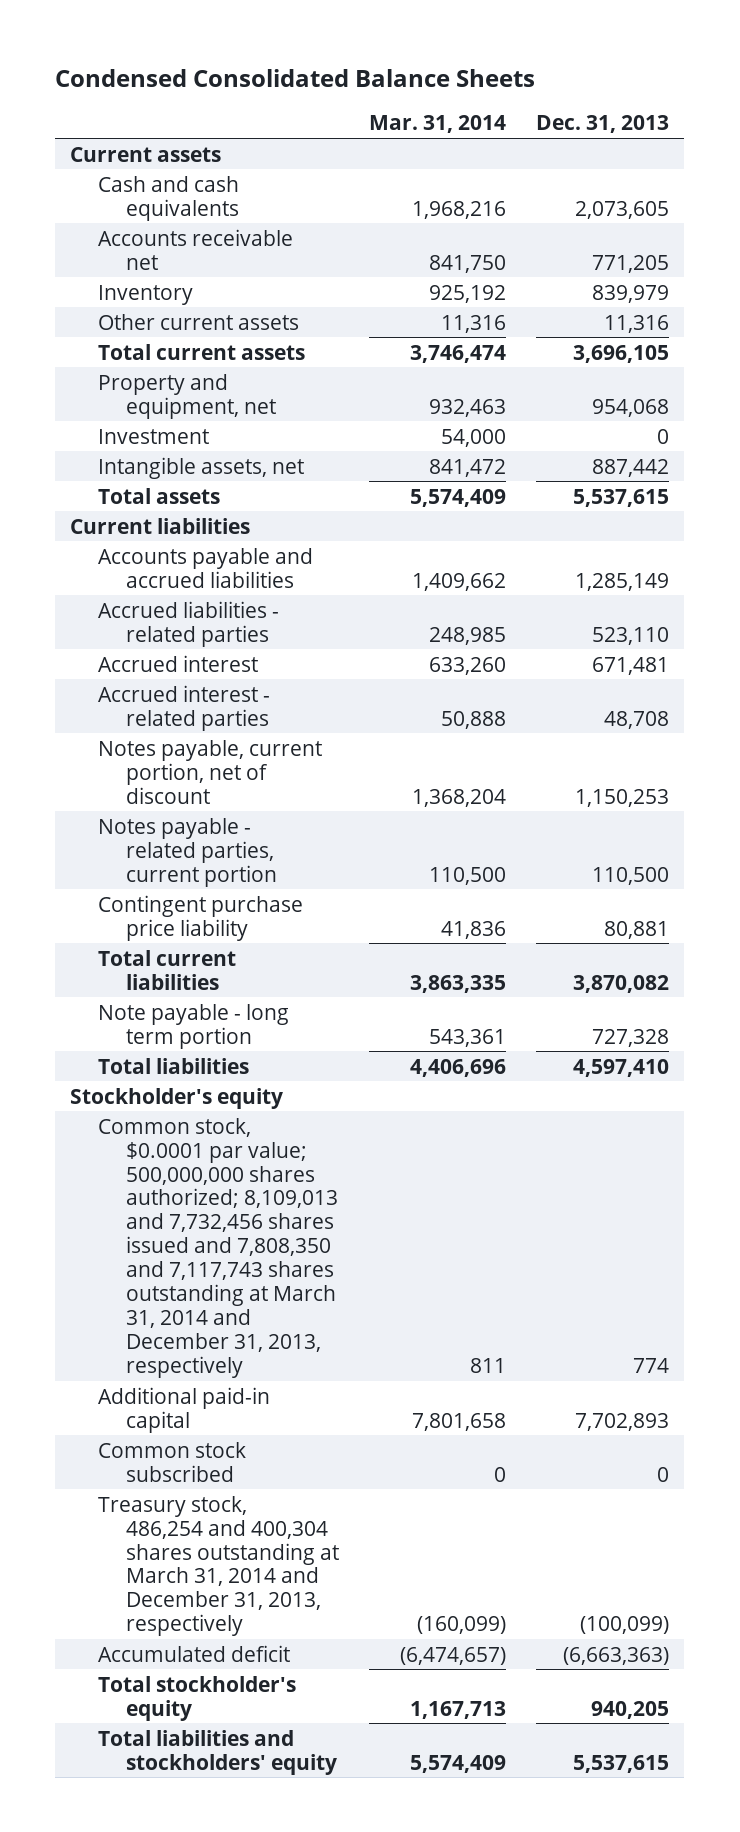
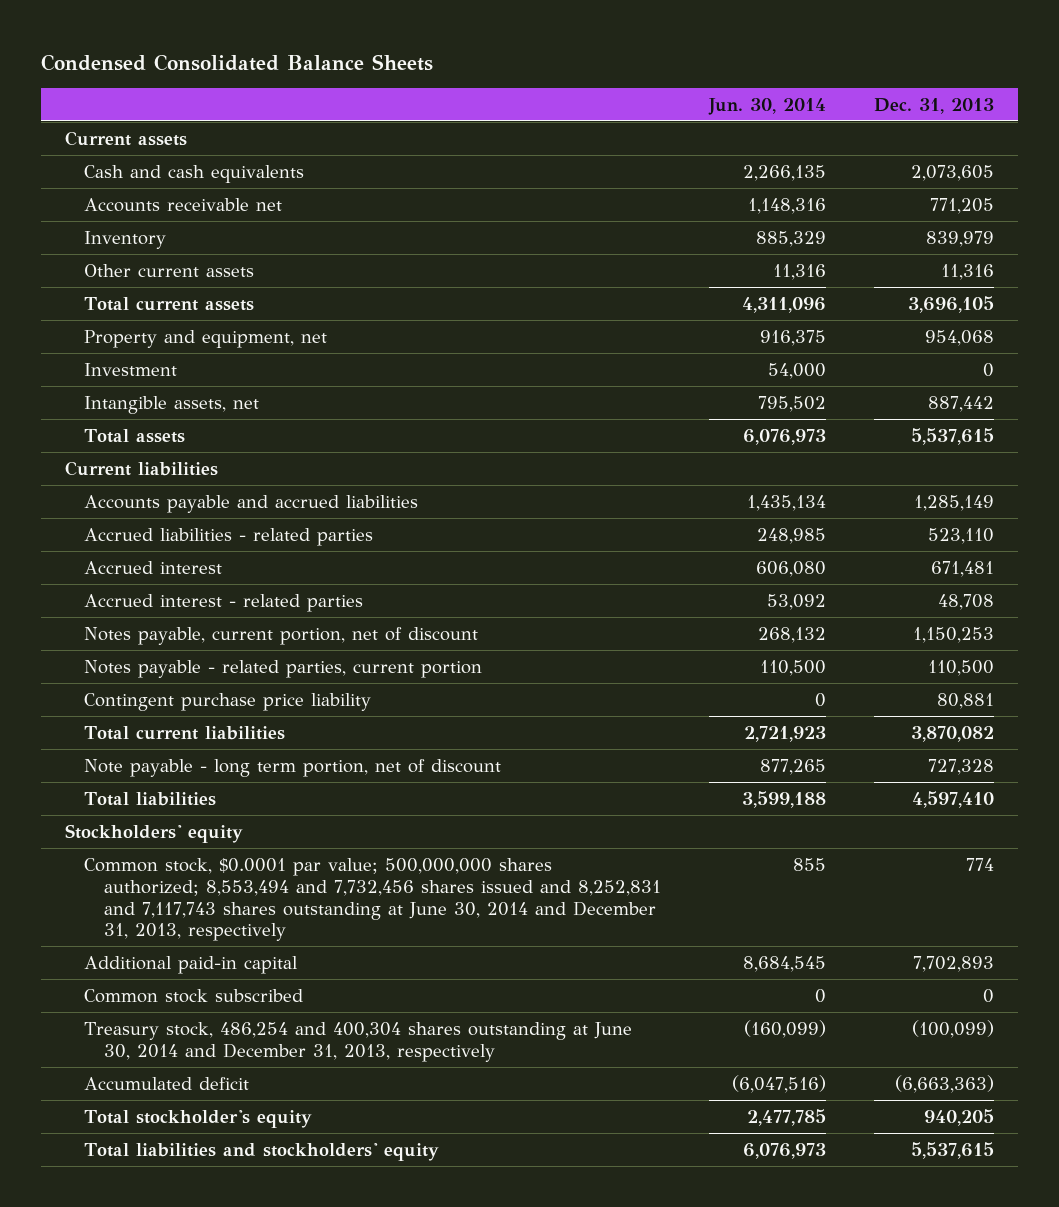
- | Mar. 31, 2014 | Dec. 31, 2013
+ | Jun. 30, 2014 | Dec. 31, 2013
- Note payable - long term portion | 543,361 | 727,328
+ Note payable - long term portion, net of discount | 877,265 | 727,328
- Stockholder's equity
- Common stock, $0.0001 par value; 500,000,000 shares authorized; 8,109,013 and 7,732,456 shares issued and 7,808,350 and 7,117,743 shares outstanding at March 31, 2014 and December 31, 2013, respectively | 811 | 774
+ Stockholders' equity
+ Common stock, $0.0001 par value; 500,000,000 shares authorized; 8,553,494 and 7,732,456 shares issued and 8,252,831 and 7,117,743 shares outstanding at June 30, 2014 and December 31, 2013, respectively | 855 | 774
- Treasury stock, 486,254 and 400,304 shares outstanding at March 31, 2014 and December 31, 2013, respectively | (160,099) | (100,099)
+ Treasury stock, 486,254 and 400,304 shares outstanding at June 30, 2014 and December 31, 2013, respectively | (160,099) | (100,099)

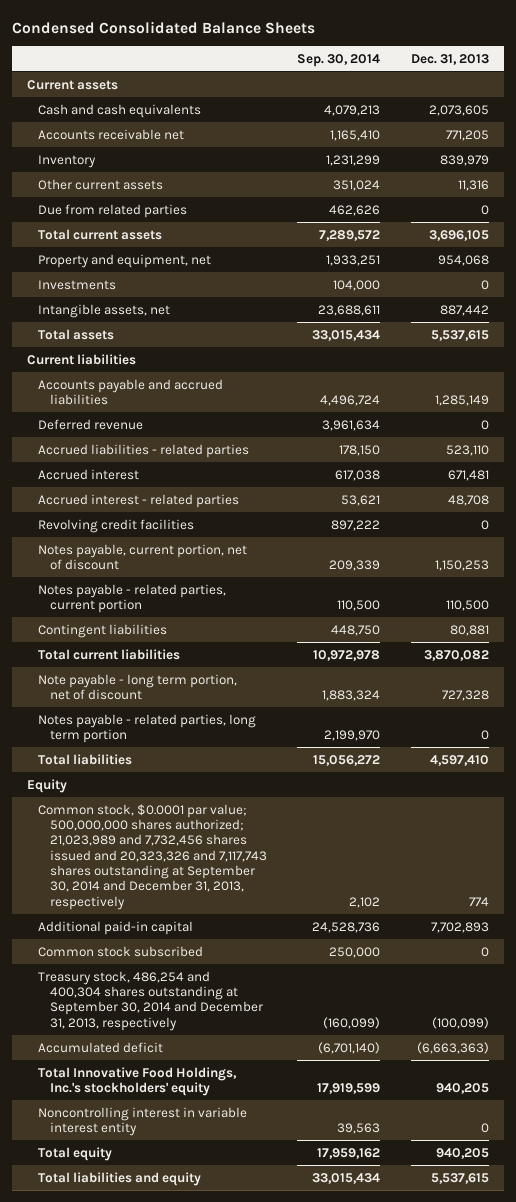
- | Jun. 30, 2014 | Dec. 31, 2013
+ | Sep. 30, 2014 | Dec. 31, 2013
+ Due from related parties | 462,626 | 0
- Investment | 54,000 | 0
+ Investments | 104,000 | 0
+ Deferred revenue | 3,961,634 | 0
+ Revolving credit facilities | 897,222 | 0
- Contingent purchase price liability | 0 | 80,881
+ Contingent liabilities | 448,750 | 80,881
+ Notes payable - related parties, long term portion | 2,199,970 | 0
- Stockholders' equity
- Common stock, $0.0001 par value; 500,000,000 shares authorized; 8,553,494 and 7,732,456 shares issued and 8,252,831 and 7,117,743 shares outstanding at June 30, 2014 and December 31, 2013, respectively | 855 | 774
+ Equity
+ Common stock, $0.0001 par value; 500,000,000 shares authorized; 21,023,989 and 7,732,456 shares issued and 20,323,326 and 7,117,743 shares outstanding at September 30, 2014 and December 31, 2013, respectively | 2,102 | 774
- Treasury stock, 486,254 and 400,304 shares outstanding at June 30, 2014 and December 31, 2013, respectively | (160,099) | (100,099)
+ Treasury stock, 486,254 and 400,304 shares outstanding at September 30, 2014 and December 31, 2013, respectively | (160,099) | (100,099)
- Total stockholder's equity | 2,477,785 | 940,205
- Total liabilities and stockholders' equity | 6,076,973 | 5,537,615
+ Total Innovative Food Holdings, Inc.'s stockholders' equity | 17,919,599 | 940,205
+ Noncontrolling interest in variable interest entity | 39,563 | 0
+ Total equity | 17,959,162 | 940,205
+ Total liabilities and equity | 33,015,434 | 5,537,615

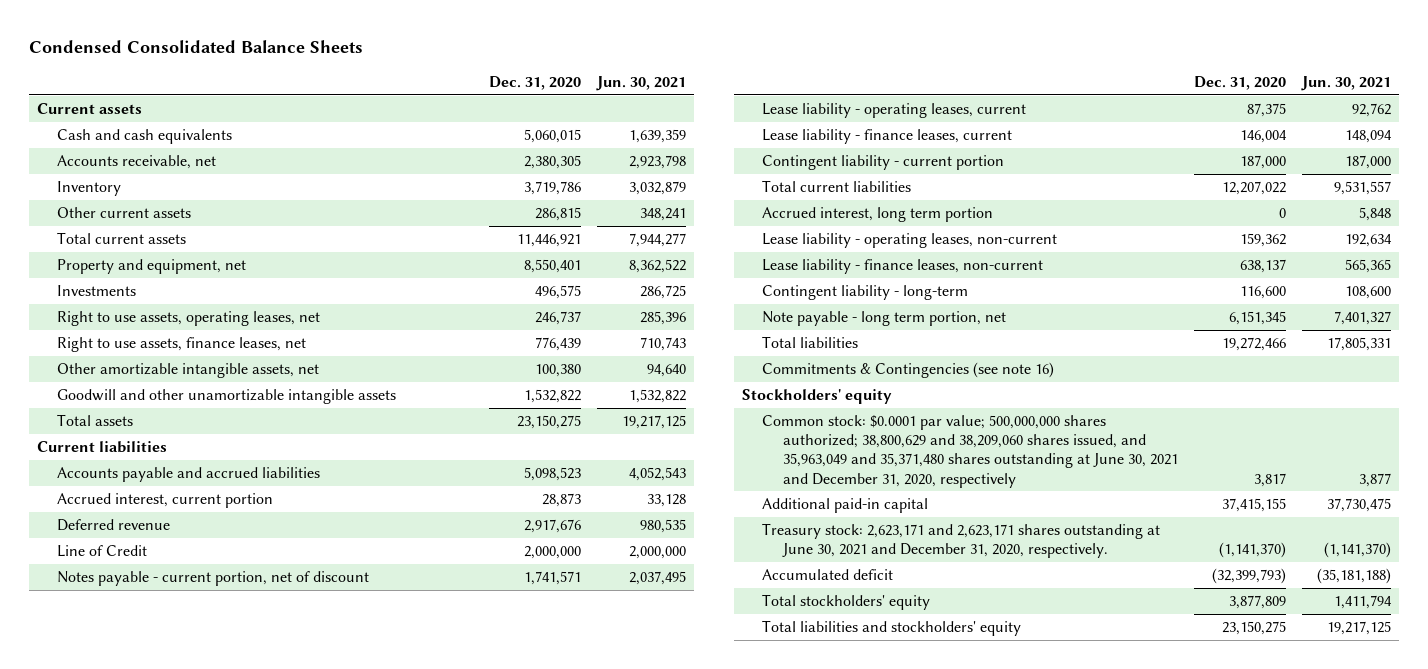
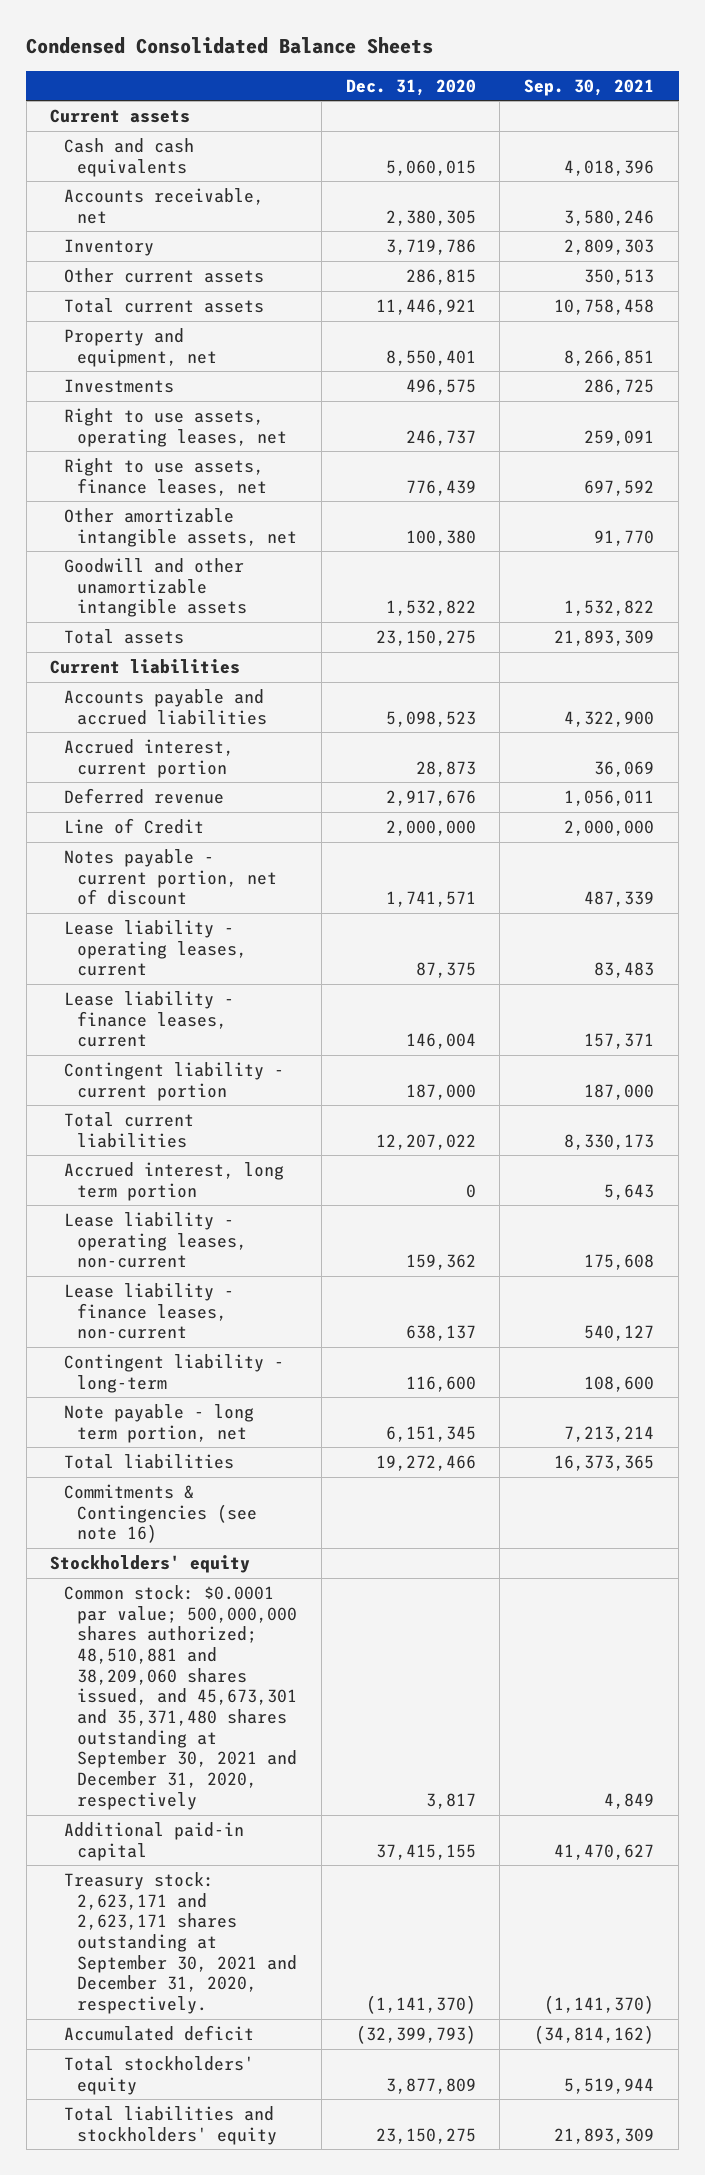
- | Dec. 31, 2020 | Jun. 30, 2021
+ | Dec. 31, 2020 | Sep. 30, 2021
- Common stock: $0.0001 par value; 500,000,000 shares authorized; 38,800,629 and 38,209,060 shares issued, and 35,963,049 and 35,371,480 shares outstanding at June 30, 2021 and December 31, 2020, respectively | 3,817 | 3,877
+ Common stock: $0.0001 par value; 500,000,000 shares authorized; 48,510,881 and 38,209,060 shares issued, and 45,673,301 and 35,371,480 shares outstanding at September 30, 2021 and December 31, 2020, respectively | 3,817 | 4,849
- Treasury stock: 2,623,171 and 2,623,171 shares outstanding at June 30, 2021 and December 31, 2020, respectively. | (1,141,370) | (1,141,370)
+ Treasury stock: 2,623,171 and 2,623,171 shares outstanding at September 30, 2021 and December 31, 2020, respectively. | (1,141,370) | (1,141,370)

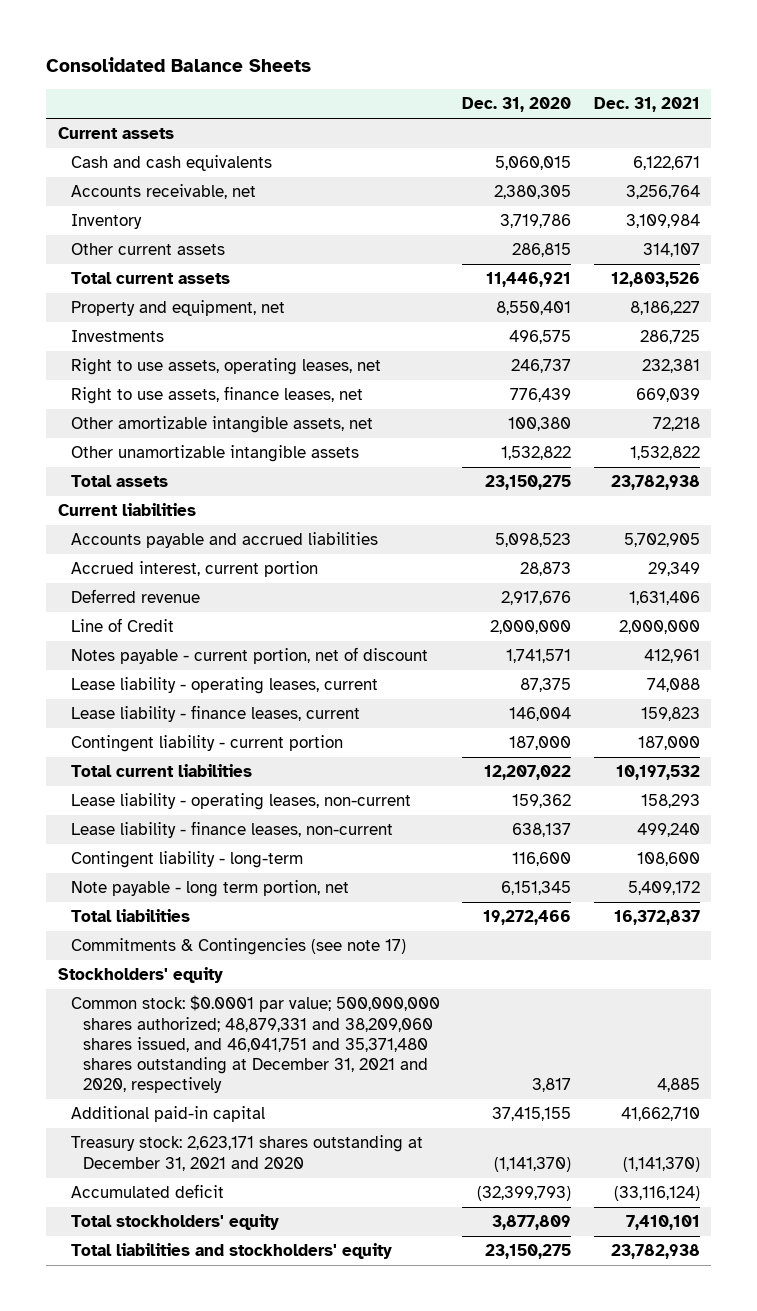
- Condensed Consolidated Balance Sheets
+ Consolidated Balance Sheets
- | Dec. 31, 2020 | Sep. 30, 2021
+ | Dec. 31, 2020 | Dec. 31, 2021
- Goodwill and other unamortizable intangible assets | 1,532,822 | 1,532,822
+ Other unamortizable intangible assets | 1,532,822 | 1,532,822
- Accrued interest, long term portion | 0 | 5,643
- Commitments & Contingencies (see note 16)
+ Commitments & Contingencies (see note 17)
- Common stock: $0.0001 par value; 500,000,000 shares authorized; 48,510,881 and 38,209,060 shares issued, and 45,673,301 and 35,371,480 shares outstanding at September 30, 2021 and December 31, 2020, respectively | 3,817 | 4,849
+ Common stock: $0.0001 par value; 500,000,000 shares authorized; 48,879,331 and 38,209,060 shares issued, and 46,041,751 and 35,371,480 shares outstanding at December 31, 2021 and 2020, respectively | 3,817 | 4,885
- Treasury stock: 2,623,171 and 2,623,171 shares outstanding at September 30, 2021 and December 31, 2020, respectively. | (1,141,370) | (1,141,370)
+ Treasury stock: 2,623,171 shares outstanding at December 31, 2021 and 2020 | (1,141,370) | (1,141,370)

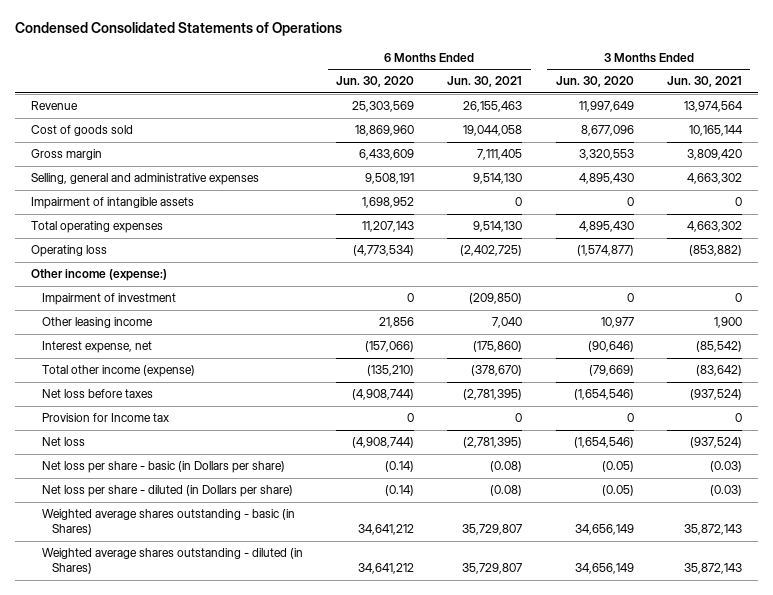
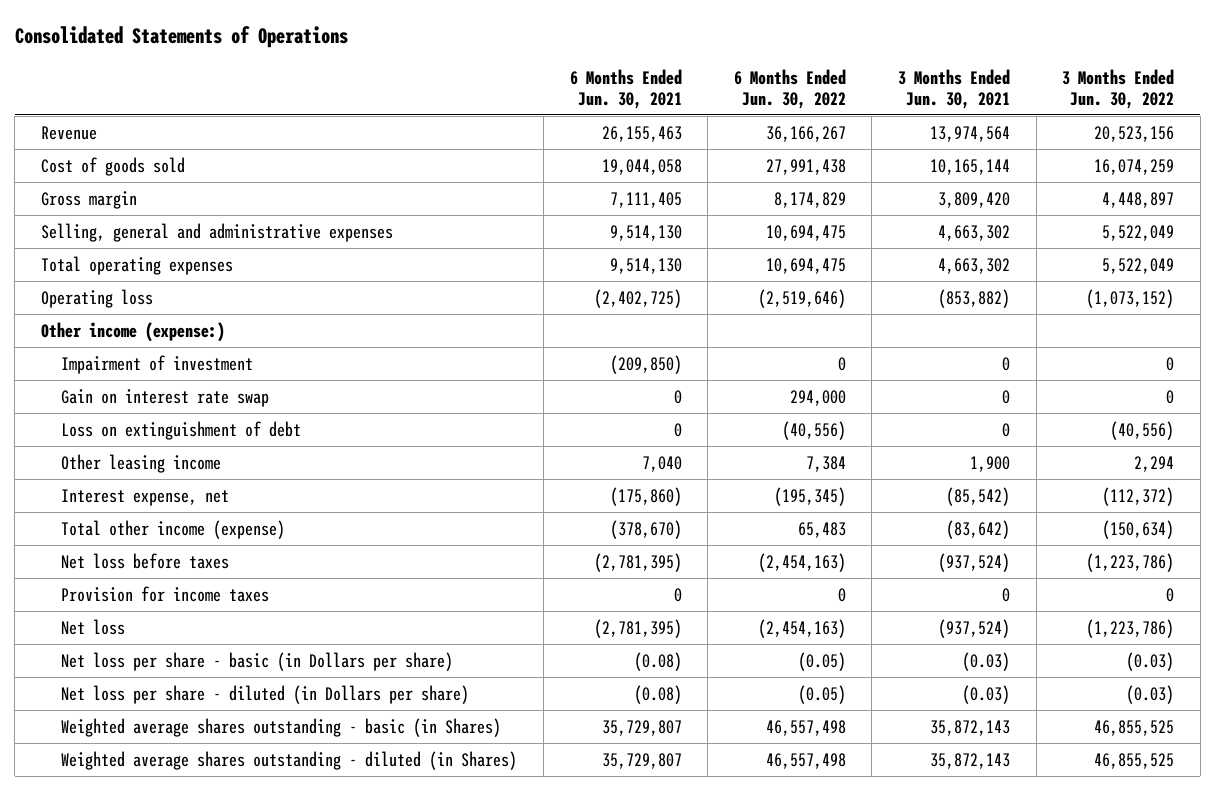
- Condensed Consolidated Statements of Operations
+ Consolidated Statements of Operations
- | 6 Months Ended Jun. 30, 2020 | 6 Months Ended Jun. 30, 2021 | 3 Months Ended Jun. 30, 2020 | 3 Months Ended Jun. 30, 2021
+ | 6 Months Ended Jun. 30, 2021 | 6 Months Ended Jun. 30, 2022 | 3 Months Ended Jun. 30, 2021 | 3 Months Ended Jun. 30, 2022
- Impairment of intangible assets | 1,698,952 | 0 | 0 | 0
+ Gain on interest rate swap | 0 | 294,000 | 0 | 0
+ Loss on extinguishment of debt | 0 | (40,556) | 0 | (40,556)
- Provision for Income tax | 0 | 0 | 0 | 0
+ Provision for income taxes | 0 | 0 | 0 | 0

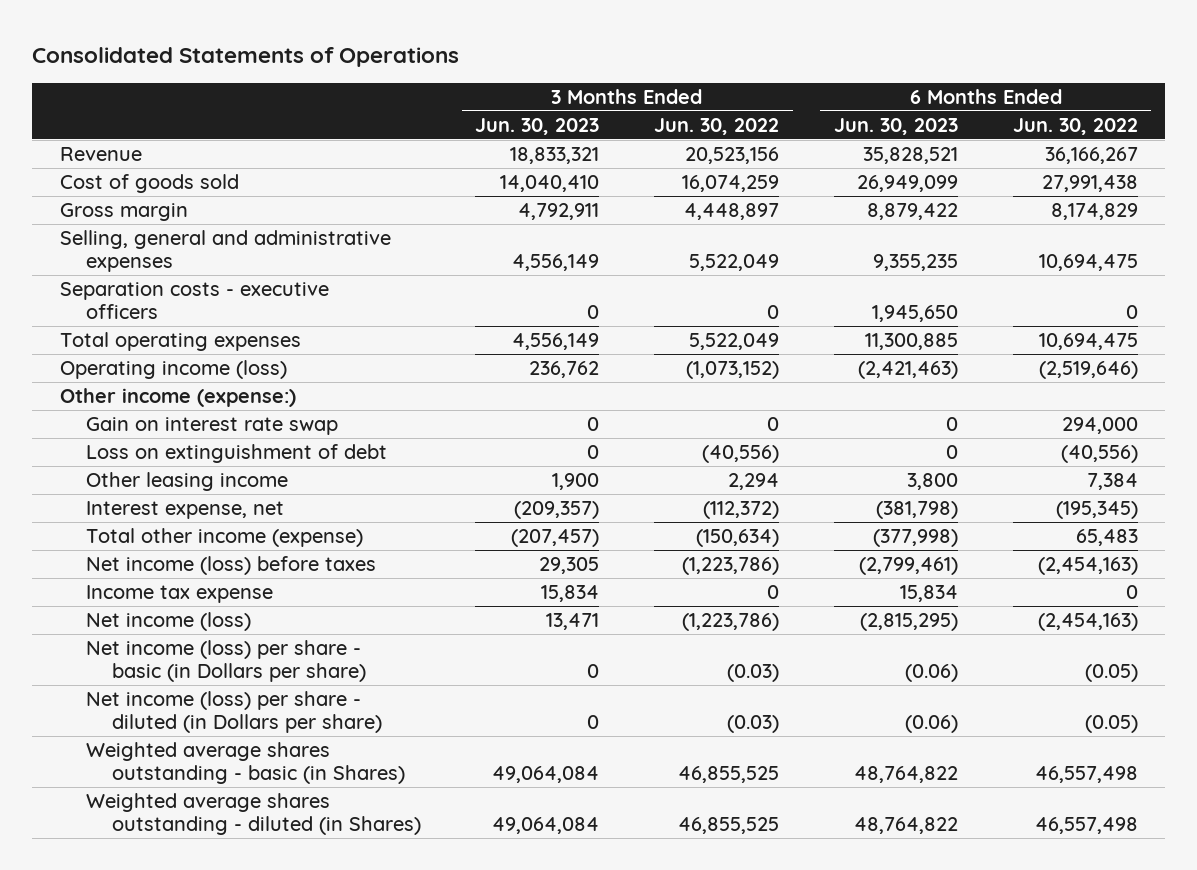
- | 6 Months Ended Jun. 30, 2021 | 6 Months Ended Jun. 30, 2022 | 3 Months Ended Jun. 30, 2021 | 3 Months Ended Jun. 30, 2022
+ | 3 Months Ended Jun. 30, 2023 | 3 Months Ended Jun. 30, 2022 | 6 Months Ended Jun. 30, 2023 | 6 Months Ended Jun. 30, 2022
+ Separation costs - executive officers | 0 | 0 | 1,945,650 | 0
- Operating loss | (2,402,725) | (2,519,646) | (853,882) | (1,073,152)
+ Operating income (loss) | 236,762 | (1,073,152) | (2,421,463) | (2,519,646)
- Impairment of investment | (209,850) | 0 | 0 | 0
- Net loss before taxes | (2,781,395) | (2,454,163) | (937,524) | (1,223,786)
- Provision for income taxes | 0 | 0 | 0 | 0
- Net loss | (2,781,395) | (2,454,163) | (937,524) | (1,223,786)
- Net loss per share - basic (in Dollars per share) | (0.08) | (0.05) | (0.03) | (0.03)
- Net loss per share - diluted (in Dollars per share) | (0.08) | (0.05) | (0.03) | (0.03)
+ Net income (loss) before taxes | 29,305 | (1,223,786) | (2,799,461) | (2,454,163)
+ Income tax expense | 15,834 | 0 | 15,834 | 0
+ Net income (loss) | 13,471 | (1,223,786) | (2,815,295) | (2,454,163)
+ Net income (loss) per share - basic (in Dollars per share) | 0 | (0.03) | (0.06) | (0.05)
+ Net income (loss) per share - diluted (in Dollars per share) | 0 | (0.03) | (0.06) | (0.05)

